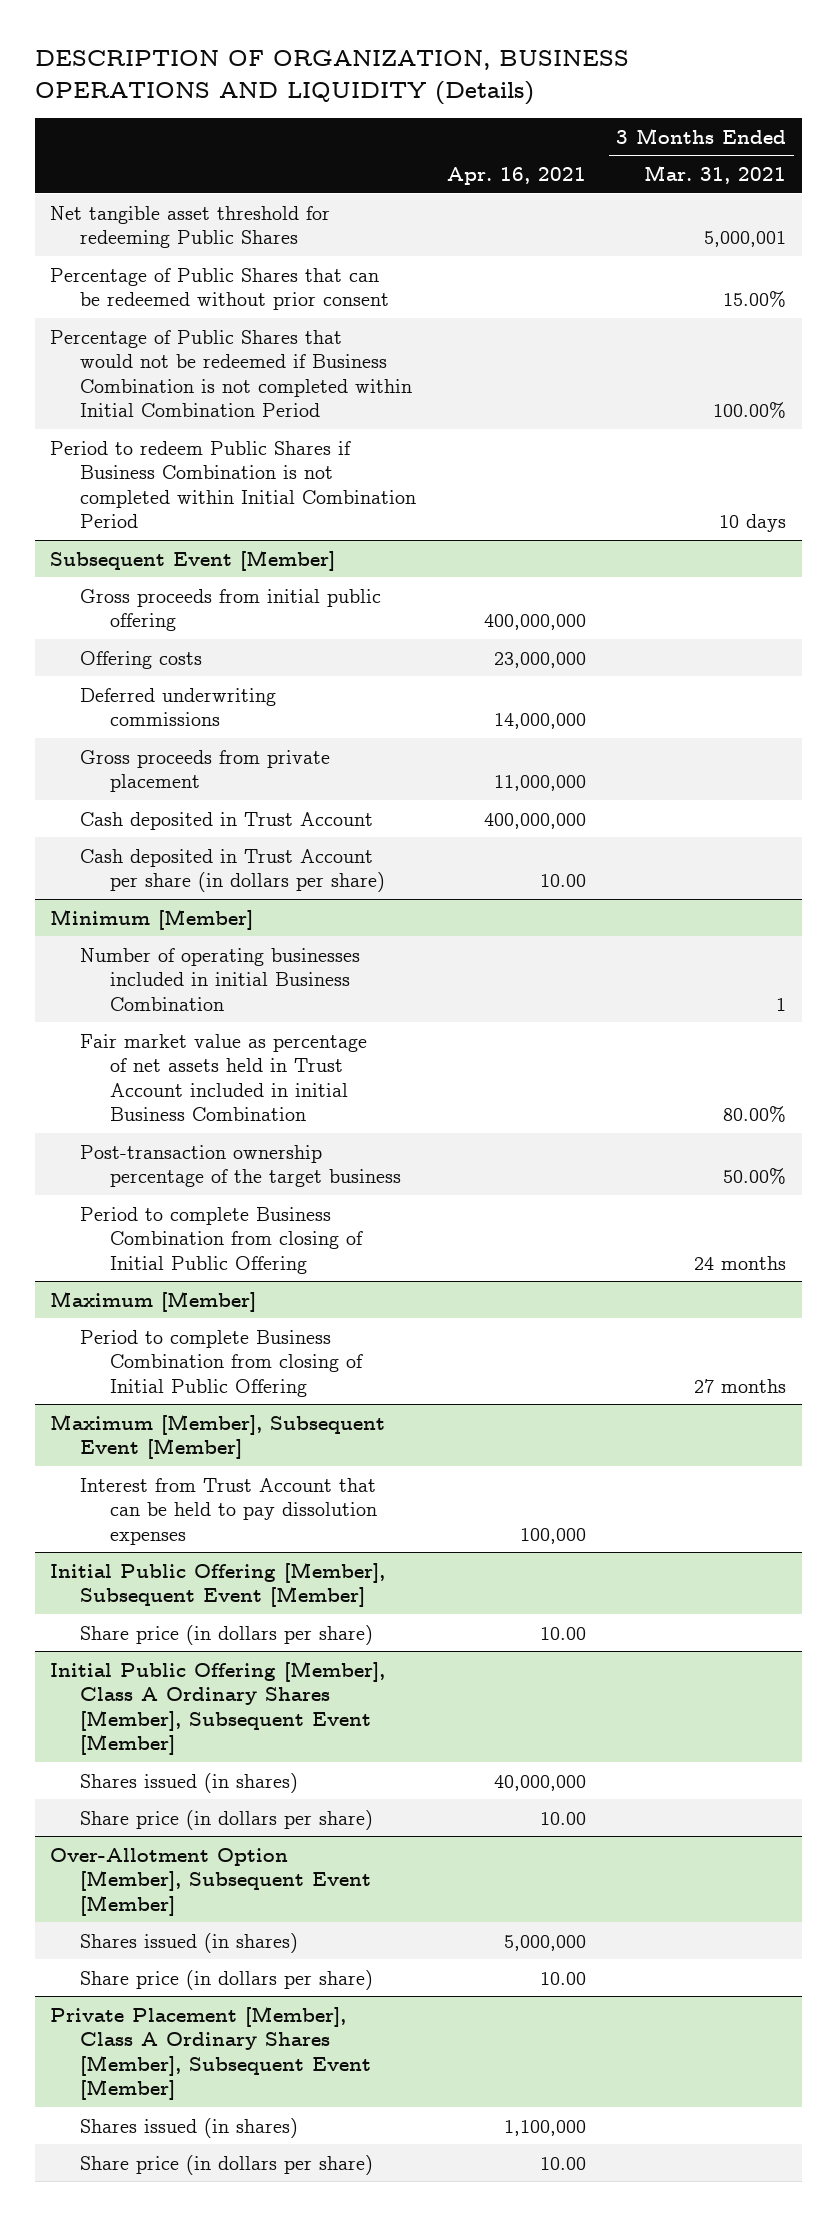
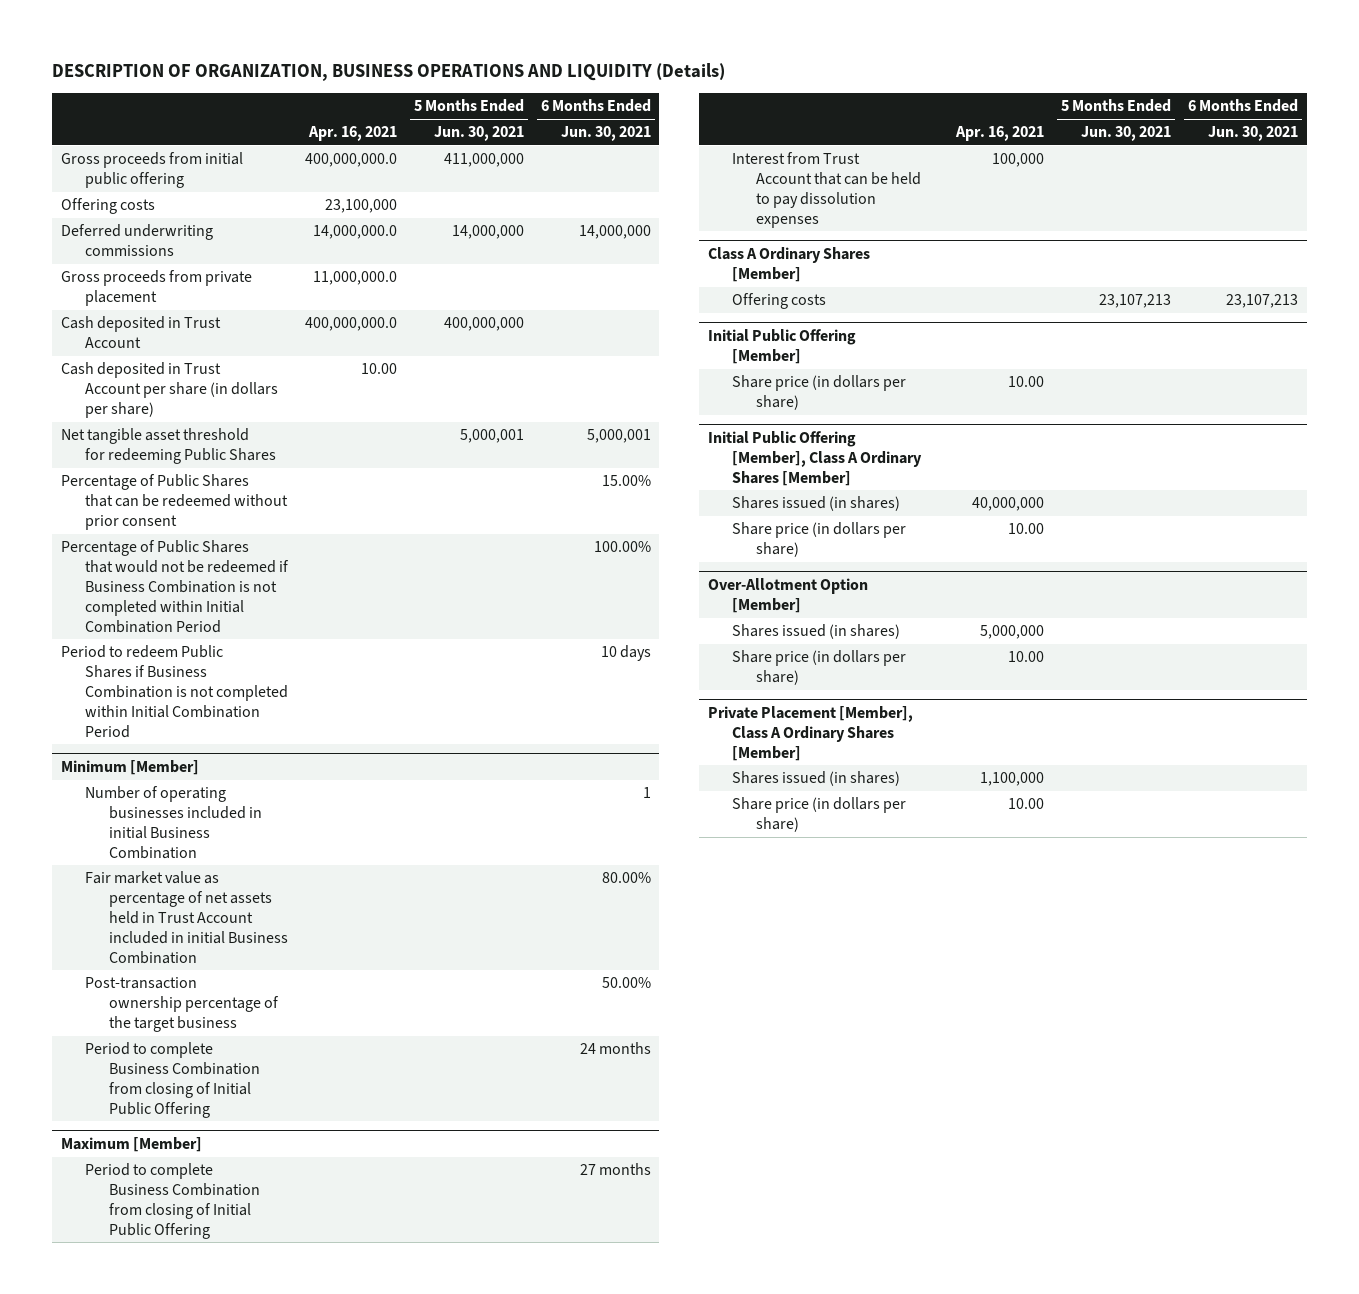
- | Apr. 16, 2021 | 3 Months Ended Mar. 31, 2021
+ | Apr. 16, 2021 | 5 Months Ended Jun. 30, 2021 | 6 Months Ended Jun. 30, 2021
+ Gross proceeds from initial public offering | 400,000,000.0 | 411,000,000 |
+ Offering costs | 23,100,000 | |
+ Deferred underwriting commissions | 14,000,000.0 | 14,000,000 | 14,000,000
+ Gross proceeds from private placement | 11,000,000.0 | |
+ Cash deposited in Trust Account | 400,000,000.0 | 400,000,000 |
+ Cash deposited in Trust Account per share (in dollars per share) | 10.00 | |
- Subsequent Event [Member]
- Gross proceeds from initial public offering | 400,000,000 |
- Offering costs | 23,000,000 |
- Deferred underwriting commissions | 14,000,000 |
- Gross proceeds from private placement | 11,000,000 |
- Cash deposited in Trust Account | 400,000,000 |
- Cash deposited in Trust Account per share (in dollars per share) | 10.00 |
- Maximum [Member], Subsequent Event [Member]
- Interest from Trust Account that can be held to pay dissolution expenses | 100,000 |
- Initial Public Offering [Member], Subsequent Event [Member]
@ Maximum [Member]
+ Interest from Trust Account that can be held to pay dissolution expenses | 100,000 | |
+ Class A Ordinary Shares [Member]
+ Offering costs | | 23,107,213 | 23,107,213
+ Initial Public Offering [Member]
- Initial Public Offering [Member], Class A Ordinary Shares [Member], Subsequent Event [Member]
+ Initial Public Offering [Member], Class A Ordinary Shares [Member]
- Over-Allotment Option [Member], Subsequent Event [Member]
+ Over-Allotment Option [Member]
- Private Placement [Member], Class A Ordinary Shares [Member], Subsequent Event [Member]
+ Private Placement [Member], Class A Ordinary Shares [Member]

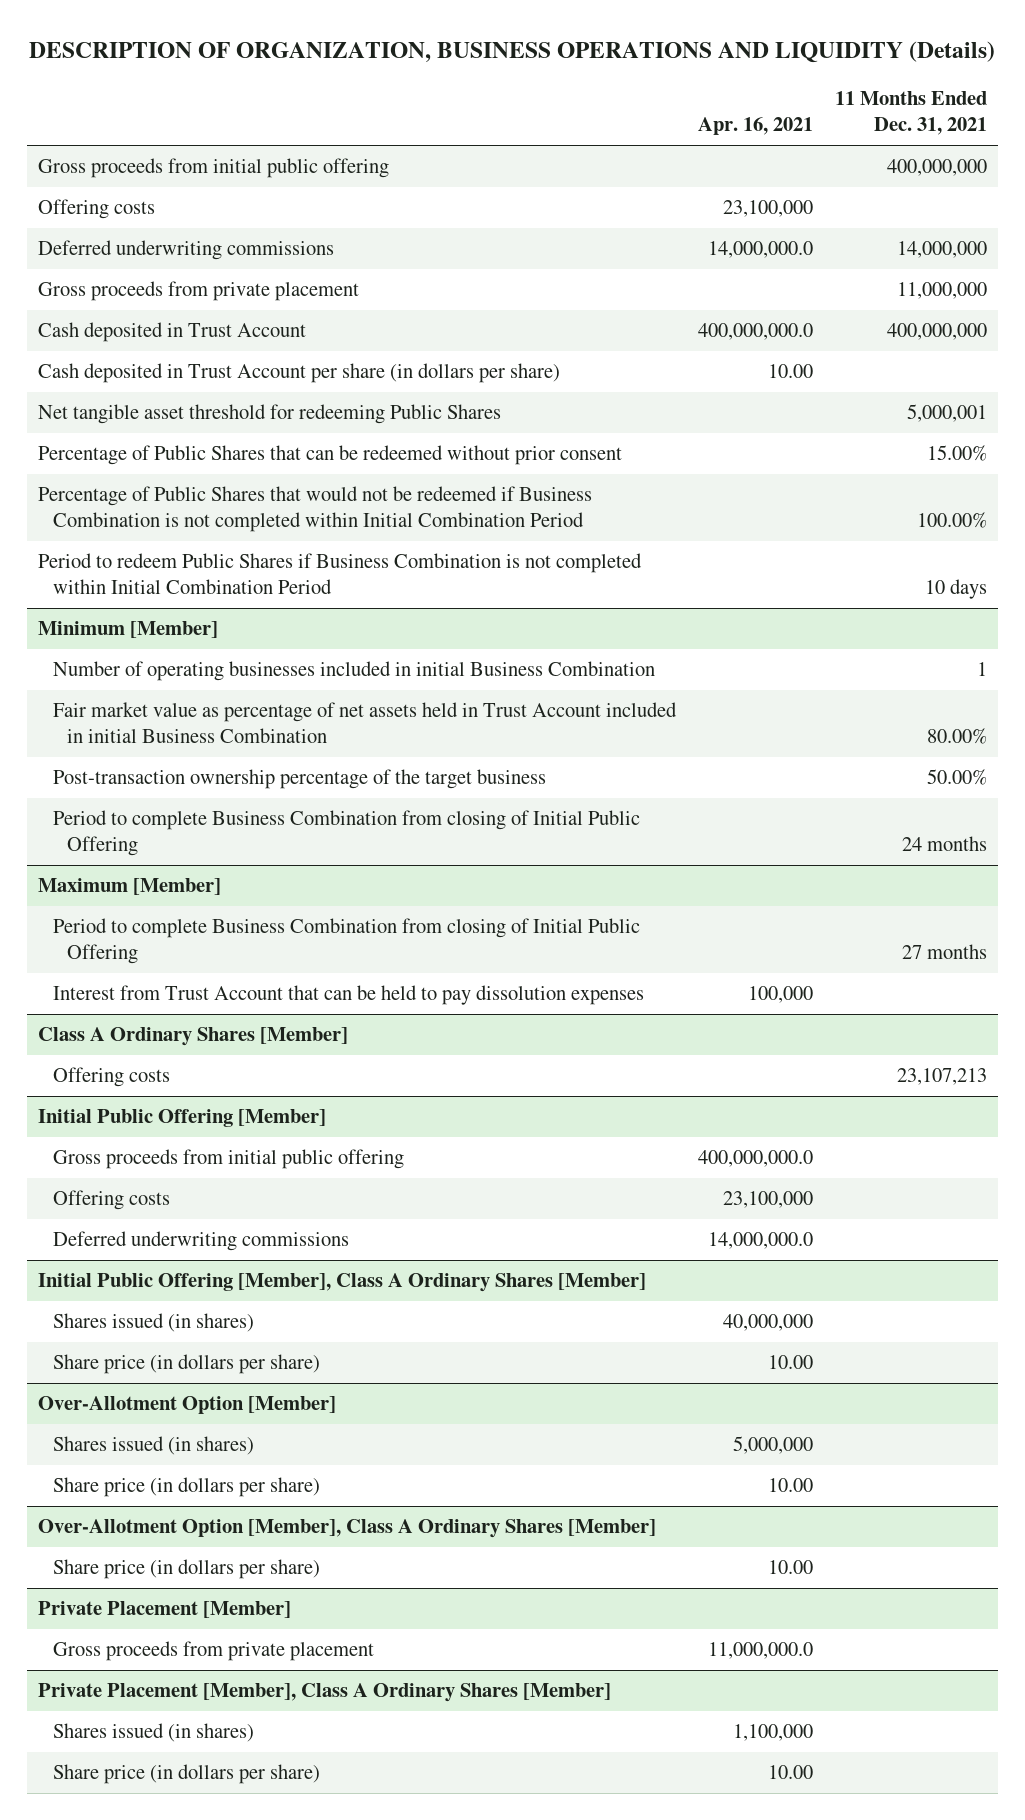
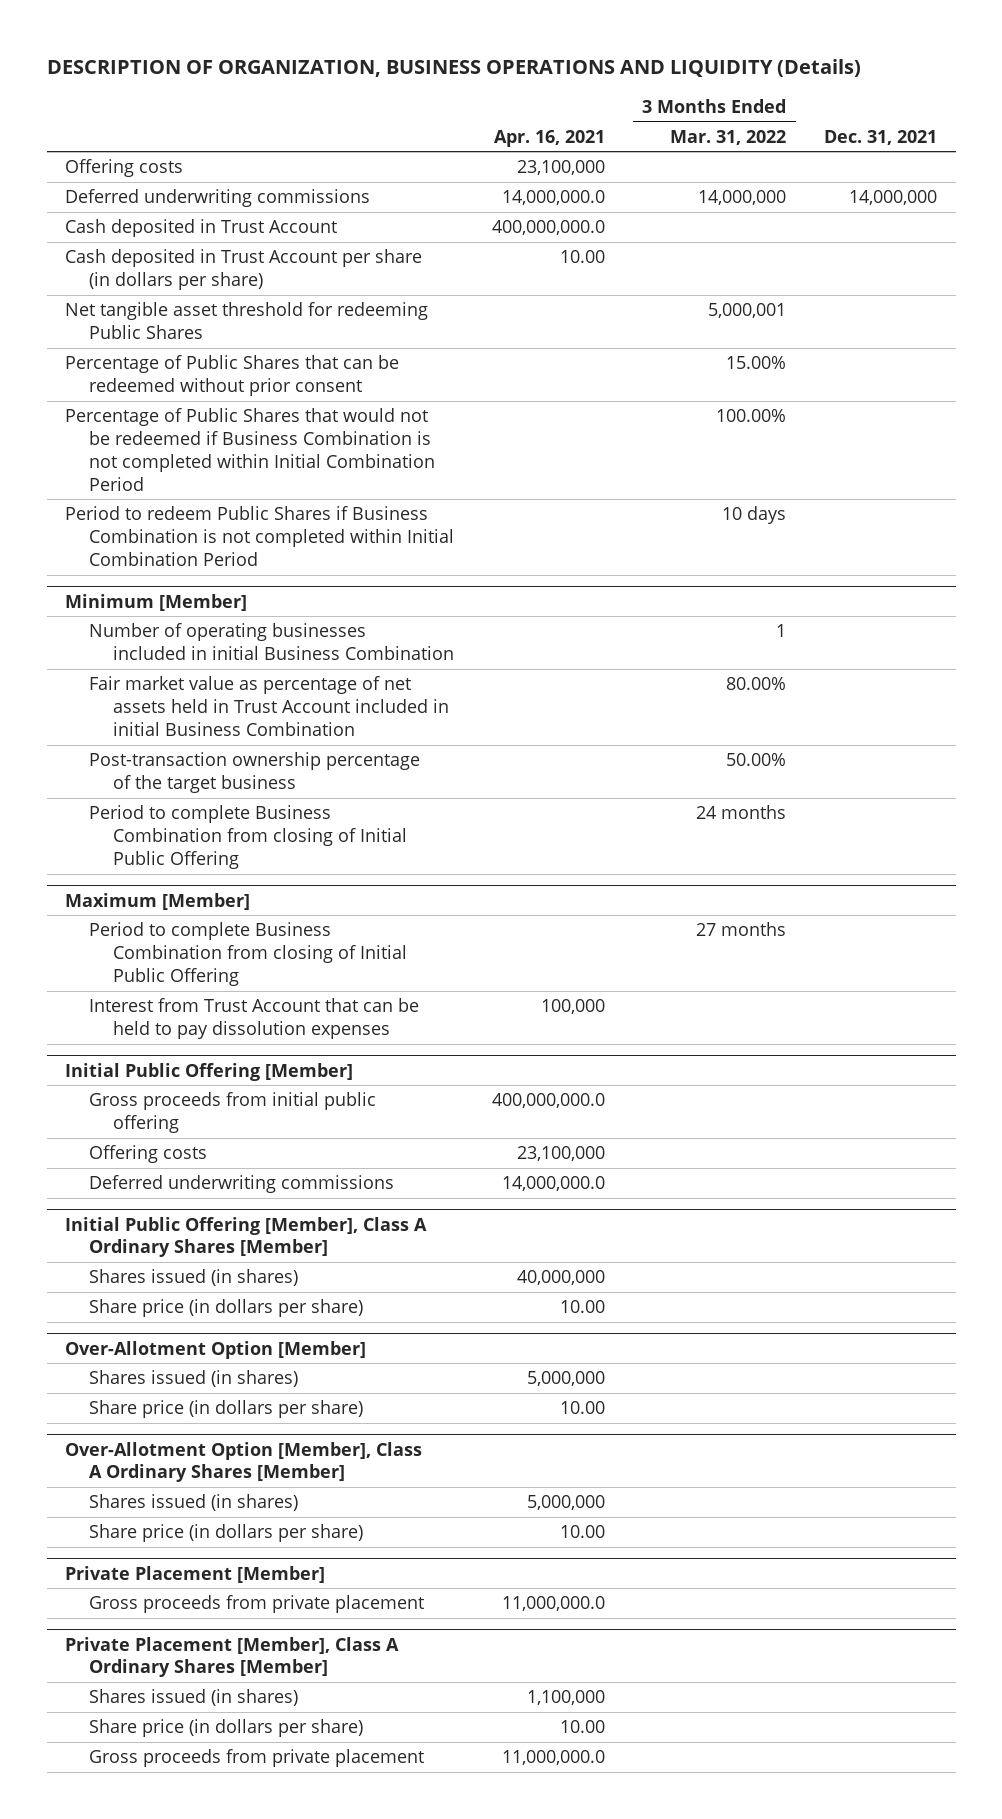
- | Apr. 16, 2021 | 11 Months Ended Dec. 31, 2021
+ | Apr. 16, 2021 | 3 Months Ended Mar. 31, 2022 | Dec. 31, 2021
- Gross proceeds from initial public offering | | 400,000,000
- Gross proceeds from private placement | | 11,000,000
- Class A Ordinary Shares [Member]
- Offering costs | | 23,107,213
@ Over-Allotment Option [Member], Class A Ordinary Shares [Member]
+ Shares issued (in shares) | 5,000,000 | |
@ Private Placement [Member], Class A Ordinary Shares [Member]
+ Gross proceeds from private placement | 11,000,000.0 | |

